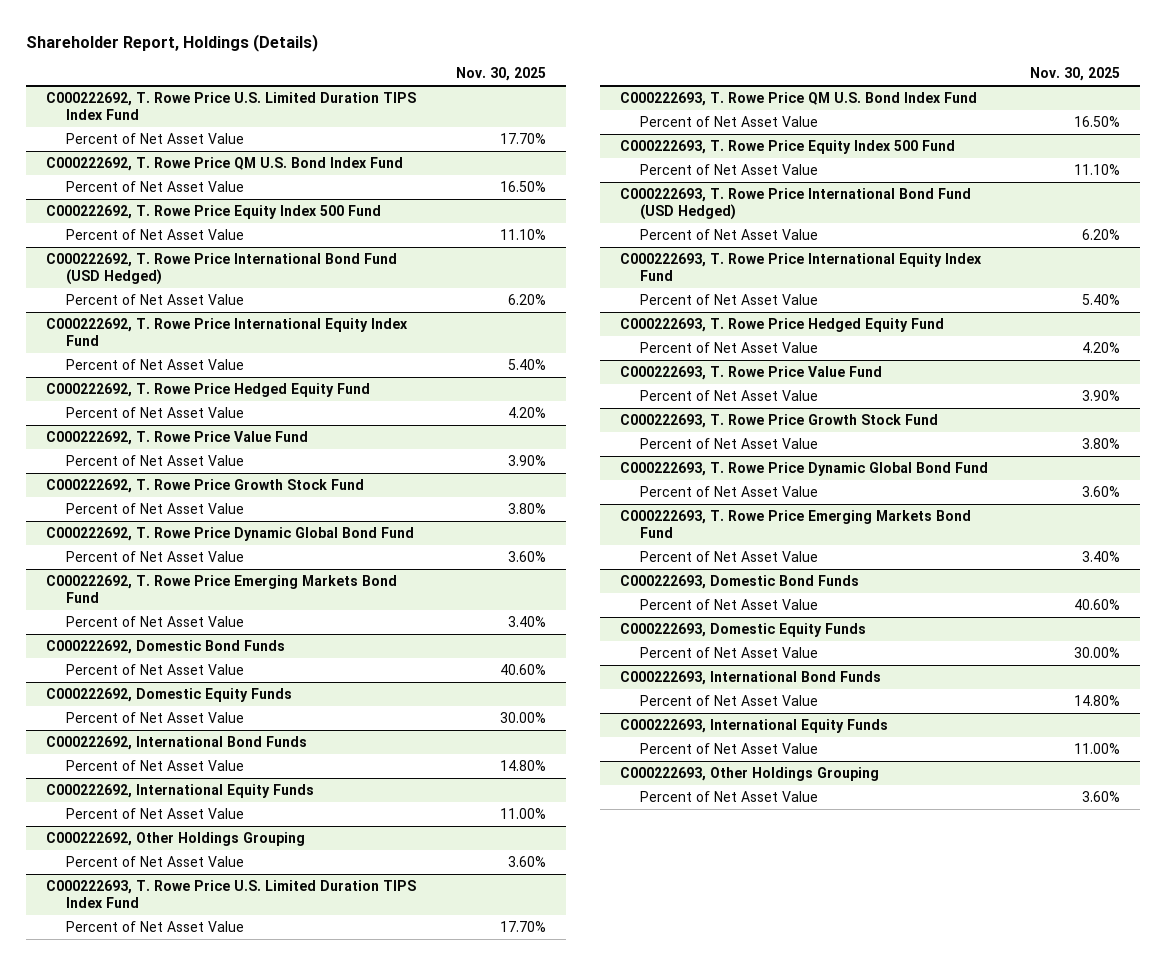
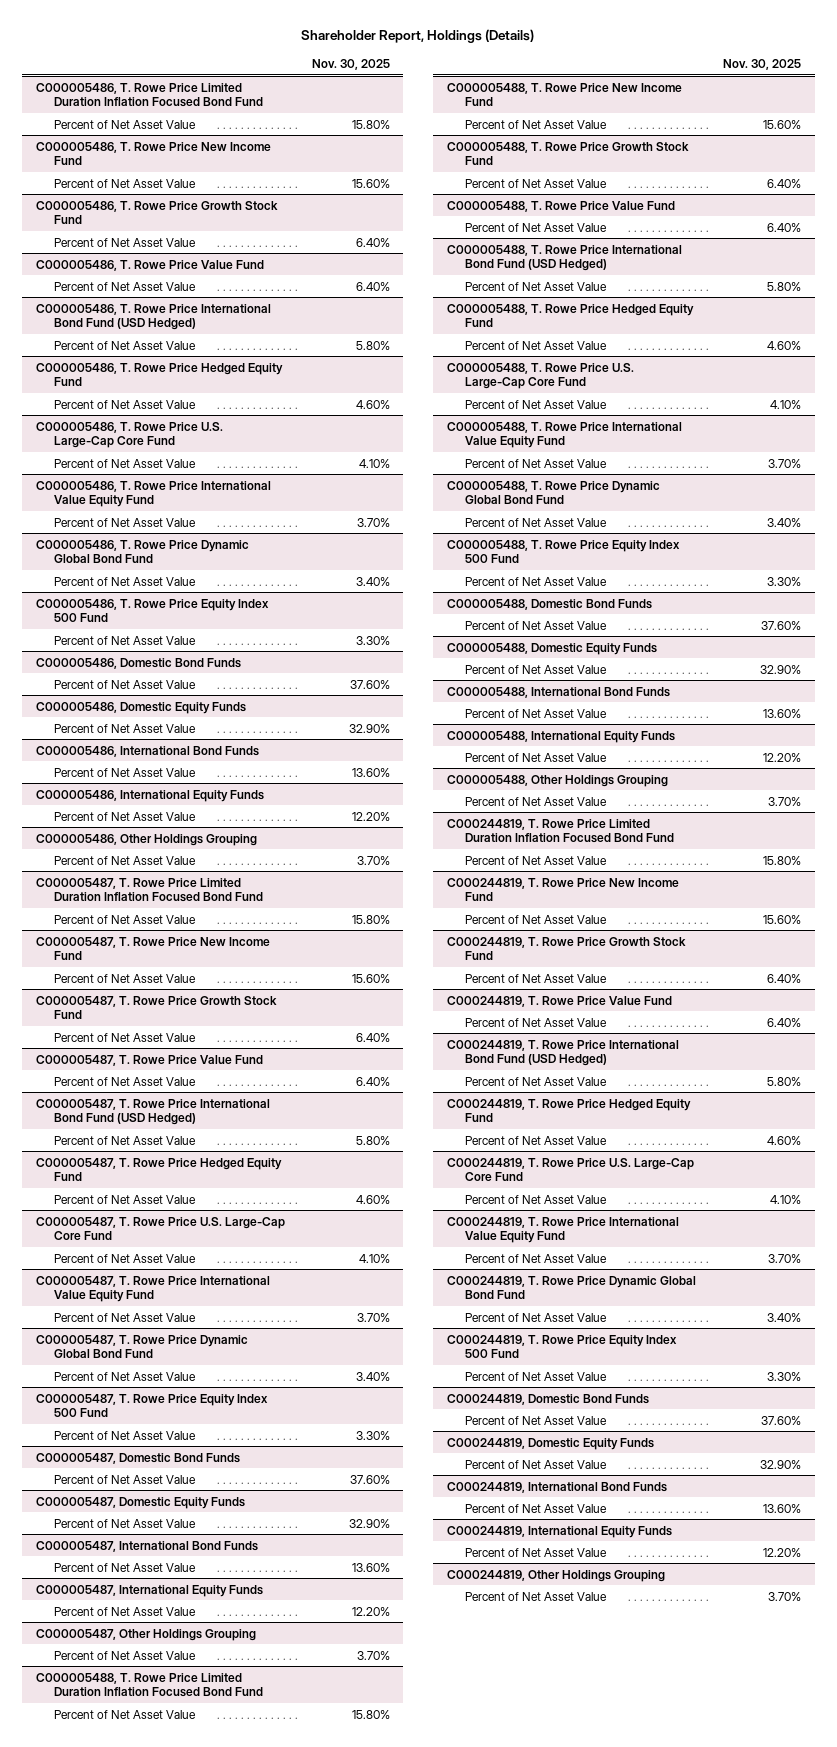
- C000222692, T. Rowe Price U.S. Limited Duration TIPS Index Fund
- Percent of Net Asset Value | 17.70%
- C000222692, T. Rowe Price QM U.S. Bond Index Fund
- Percent of Net Asset Value | 16.50%
- C000222692, T. Rowe Price Equity Index 500 Fund
- Percent of Net Asset Value | 11.10%
- C000222692, T. Rowe Price International Bond Fund (USD Hedged)
- Percent of Net Asset Value | 6.20%
- C000222692, T. Rowe Price International Equity Index Fund
- Percent of Net Asset Value | 5.40%
- C000222692, T. Rowe Price Hedged Equity Fund
- Percent of Net Asset Value | 4.20%
- C000222692, T. Rowe Price Value Fund
- Percent of Net Asset Value | 3.90%
- C000222692, T. Rowe Price Growth Stock Fund
- Percent of Net Asset Value | 3.80%
- C000222692, T. Rowe Price Dynamic Global Bond Fund
- Percent of Net Asset Value | 3.60%
- C000222692, T. Rowe Price Emerging Markets Bond Fund
+ C000005486, T. Rowe Price Limited Duration Inflation Focused Bond Fund
+ Percent of Net Asset Value | 15.80%
+ C000005486, T. Rowe Price New Income Fund
+ Percent of Net Asset Value | 15.60%
+ C000005486, T. Rowe Price Growth Stock Fund
+ Percent of Net Asset Value | 6.40%
+ C000005486, T. Rowe Price Value Fund
+ Percent of Net Asset Value | 6.40%
+ C000005486, T. Rowe Price International Bond Fund (USD Hedged)
+ Percent of Net Asset Value | 5.80%
+ C000005486, T. Rowe Price Hedged Equity Fund
+ Percent of Net Asset Value | 4.60%
+ C000005486, T. Rowe Price U.S. Large-Cap Core Fund
+ Percent of Net Asset Value | 4.10%
+ C000005486, T. Rowe Price International Value Equity Fund
+ Percent of Net Asset Value | 3.70%
+ C000005486, T. Rowe Price Dynamic Global Bond Fund
- C000222692, Domestic Bond Funds
- Percent of Net Asset Value | 40.60%
- C000222692, Domestic Equity Funds
- Percent of Net Asset Value | 30.00%
- C000222692, International Bond Funds
- Percent of Net Asset Value | 14.80%
- C000222692, International Equity Funds
- Percent of Net Asset Value | 11.00%
- C000222692, Other Holdings Grouping
- Percent of Net Asset Value | 3.60%
- C000222693, T. Rowe Price U.S. Limited Duration TIPS Index Fund
- Percent of Net Asset Value | 17.70%
- C000222693, T. Rowe Price QM U.S. Bond Index Fund
- Percent of Net Asset Value | 16.50%
- C000222693, T. Rowe Price Equity Index 500 Fund
- Percent of Net Asset Value | 11.10%
- C000222693, T. Rowe Price International Bond Fund (USD Hedged)
- Percent of Net Asset Value | 6.20%
- C000222693, T. Rowe Price International Equity Index Fund
- Percent of Net Asset Value | 5.40%
- C000222693, T. Rowe Price Hedged Equity Fund
- Percent of Net Asset Value | 4.20%
- C000222693, T. Rowe Price Value Fund
- Percent of Net Asset Value | 3.90%
- C000222693, T. Rowe Price Growth Stock Fund
- Percent of Net Asset Value | 3.80%
- C000222693, T. Rowe Price Dynamic Global Bond Fund
- Percent of Net Asset Value | 3.60%
- C000222693, T. Rowe Price Emerging Markets Bond Fund
+ C000005486, T. Rowe Price Equity Index 500 Fund
+ Percent of Net Asset Value | 3.30%
+ C000005486, Domestic Bond Funds
+ Percent of Net Asset Value | 37.60%
+ C000005486, Domestic Equity Funds
+ Percent of Net Asset Value | 32.90%
+ C000005486, International Bond Funds
+ Percent of Net Asset Value | 13.60%
+ C000005486, International Equity Funds
+ Percent of Net Asset Value | 12.20%
+ C000005486, Other Holdings Grouping
+ Percent of Net Asset Value | 3.70%
+ C000005487, T. Rowe Price Limited Duration Inflation Focused Bond Fund
+ Percent of Net Asset Value | 15.80%
+ C000005487, T. Rowe Price New Income Fund
+ Percent of Net Asset Value | 15.60%
+ C000005487, T. Rowe Price Growth Stock Fund
+ Percent of Net Asset Value | 6.40%
+ C000005487, T. Rowe Price Value Fund
+ Percent of Net Asset Value | 6.40%
+ C000005487, T. Rowe Price International Bond Fund (USD Hedged)
+ Percent of Net Asset Value | 5.80%
+ C000005487, T. Rowe Price Hedged Equity Fund
+ Percent of Net Asset Value | 4.60%
+ C000005487, T. Rowe Price U.S. Large-Cap Core Fund
+ Percent of Net Asset Value | 4.10%
+ C000005487, T. Rowe Price International Value Equity Fund
+ Percent of Net Asset Value | 3.70%
+ C000005487, T. Rowe Price Dynamic Global Bond Fund
- C000222693, Domestic Bond Funds
- Percent of Net Asset Value | 40.60%
- C000222693, Domestic Equity Funds
- Percent of Net Asset Value | 30.00%
- C000222693, International Bond Funds
- Percent of Net Asset Value | 14.80%
- C000222693, International Equity Funds
- Percent of Net Asset Value | 11.00%
- C000222693, Other Holdings Grouping
- Percent of Net Asset Value | 3.60%
+ C000005487, T. Rowe Price Equity Index 500 Fund
+ Percent of Net Asset Value | 3.30%
+ C000005487, Domestic Bond Funds
+ Percent of Net Asset Value | 37.60%
+ C000005487, Domestic Equity Funds
+ Percent of Net Asset Value | 32.90%
+ C000005487, International Bond Funds
+ Percent of Net Asset Value | 13.60%
+ C000005487, International Equity Funds
+ Percent of Net Asset Value | 12.20%
+ C000005487, Other Holdings Grouping
+ Percent of Net Asset Value | 3.70%
+ C000005488, T. Rowe Price Limited Duration Inflation Focused Bond Fund
+ Percent of Net Asset Value | 15.80%
+ C000005488, T. Rowe Price New Income Fund
+ Percent of Net Asset Value | 15.60%
+ C000005488, T. Rowe Price Growth Stock Fund
+ Percent of Net Asset Value | 6.40%
+ C000005488, T. Rowe Price Value Fund
+ Percent of Net Asset Value | 6.40%
+ C000005488, T. Rowe Price International Bond Fund (USD Hedged)
+ Percent of Net Asset Value | 5.80%
+ C000005488, T. Rowe Price Hedged Equity Fund
+ Percent of Net Asset Value | 4.60%
+ C000005488, T. Rowe Price U.S. Large-Cap Core Fund
+ Percent of Net Asset Value | 4.10%
+ C000005488, T. Rowe Price International Value Equity Fund
+ Percent of Net Asset Value | 3.70%
+ C000005488, T. Rowe Price Dynamic Global Bond Fund
+ Percent of Net Asset Value | 3.40%
+ C000005488, T. Rowe Price Equity Index 500 Fund
+ Percent of Net Asset Value | 3.30%
+ C000005488, Domestic Bond Funds
+ Percent of Net Asset Value | 37.60%
+ C000005488, Domestic Equity Funds
+ Percent of Net Asset Value | 32.90%
+ C000005488, International Bond Funds
+ Percent of Net Asset Value | 13.60%
+ C000005488, International Equity Funds
+ Percent of Net Asset Value | 12.20%
+ C000005488, Other Holdings Grouping
+ Percent of Net Asset Value | 3.70%
+ C000244819, T. Rowe Price Limited Duration Inflation Focused Bond Fund
+ Percent of Net Asset Value | 15.80%
+ C000244819, T. Rowe Price New Income Fund
+ Percent of Net Asset Value | 15.60%
+ C000244819, T. Rowe Price Growth Stock Fund
+ Percent of Net Asset Value | 6.40%
+ C000244819, T. Rowe Price Value Fund
+ Percent of Net Asset Value | 6.40%
+ C000244819, T. Rowe Price International Bond Fund (USD Hedged)
+ Percent of Net Asset Value | 5.80%
+ C000244819, T. Rowe Price Hedged Equity Fund
+ Percent of Net Asset Value | 4.60%
+ C000244819, T. Rowe Price U.S. Large-Cap Core Fund
+ Percent of Net Asset Value | 4.10%
+ C000244819, T. Rowe Price International Value Equity Fund
+ Percent of Net Asset Value | 3.70%
+ C000244819, T. Rowe Price Dynamic Global Bond Fund
+ Percent of Net Asset Value | 3.40%
+ C000244819, T. Rowe Price Equity Index 500 Fund
+ Percent of Net Asset Value | 3.30%
+ C000244819, Domestic Bond Funds
+ Percent of Net Asset Value | 37.60%
+ C000244819, Domestic Equity Funds
+ Percent of Net Asset Value | 32.90%
+ C000244819, International Bond Funds
+ Percent of Net Asset Value | 13.60%
+ C000244819, International Equity Funds
+ Percent of Net Asset Value | 12.20%
+ C000244819, Other Holdings Grouping
+ Percent of Net Asset Value | 3.70%

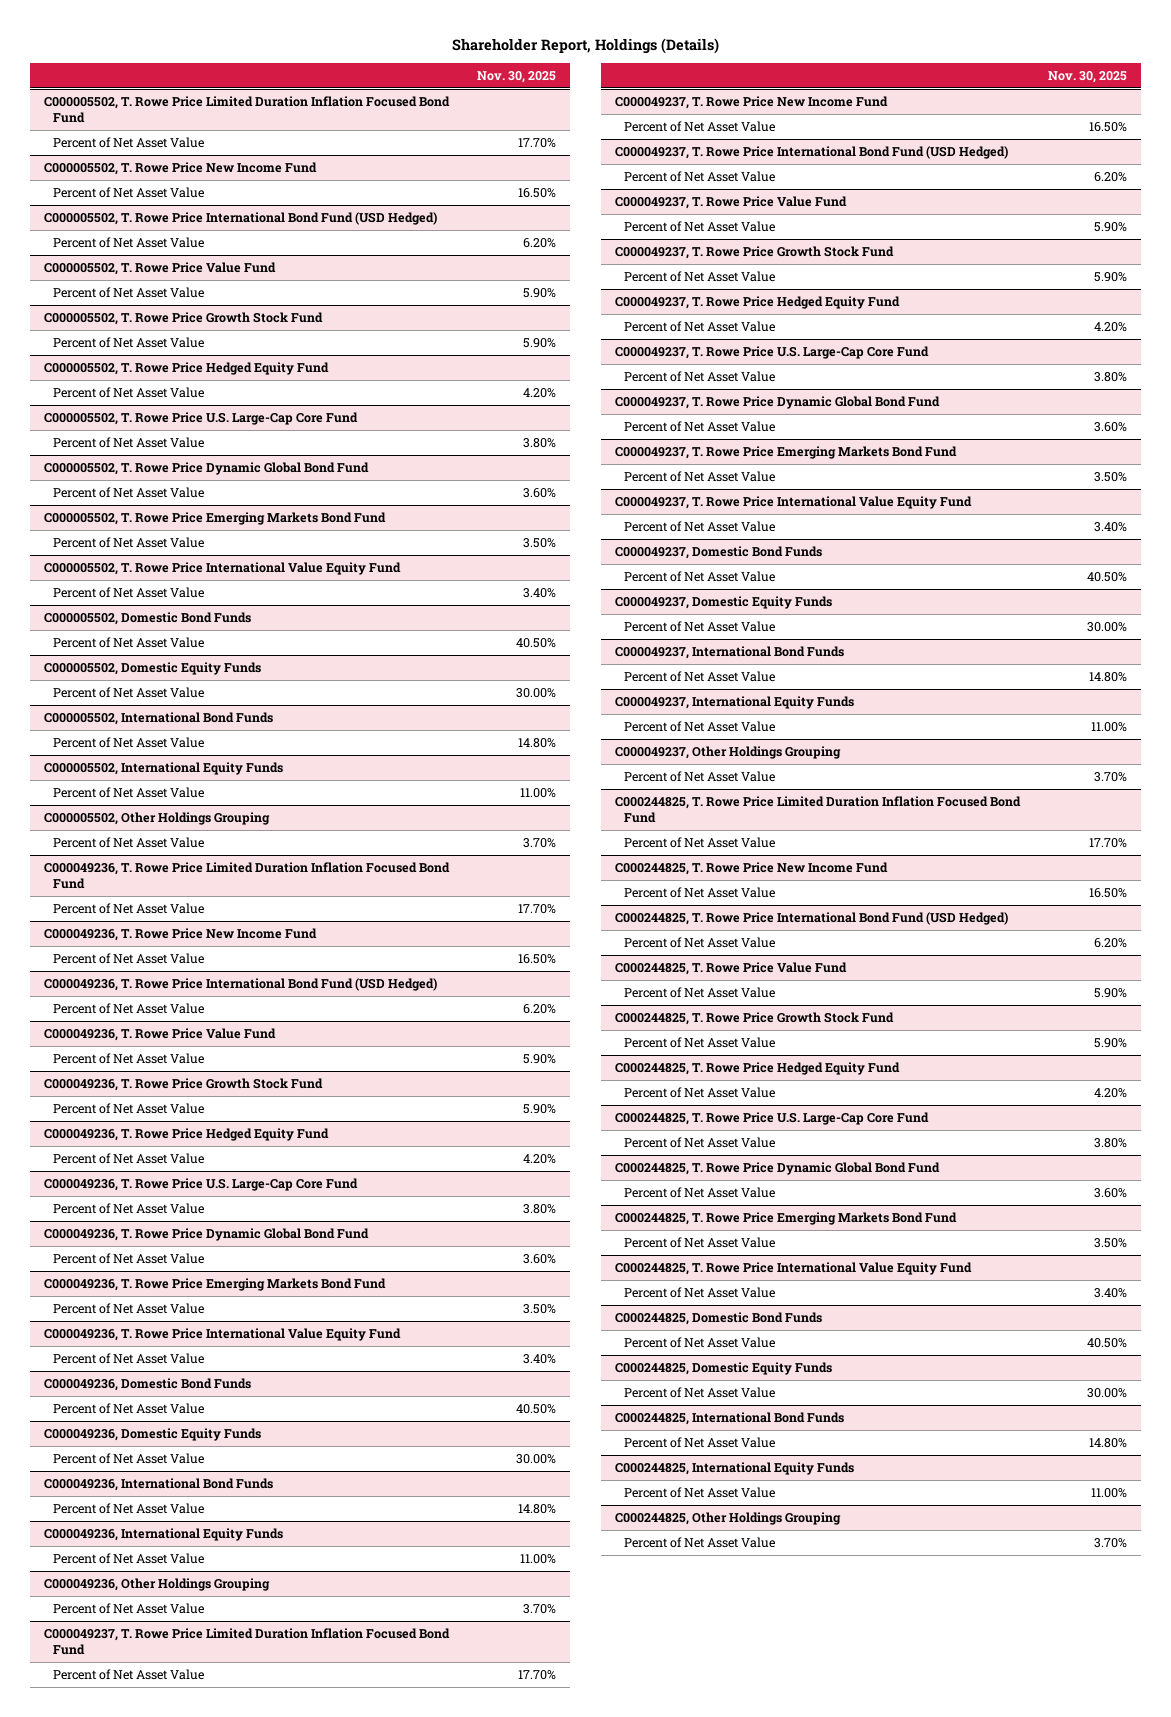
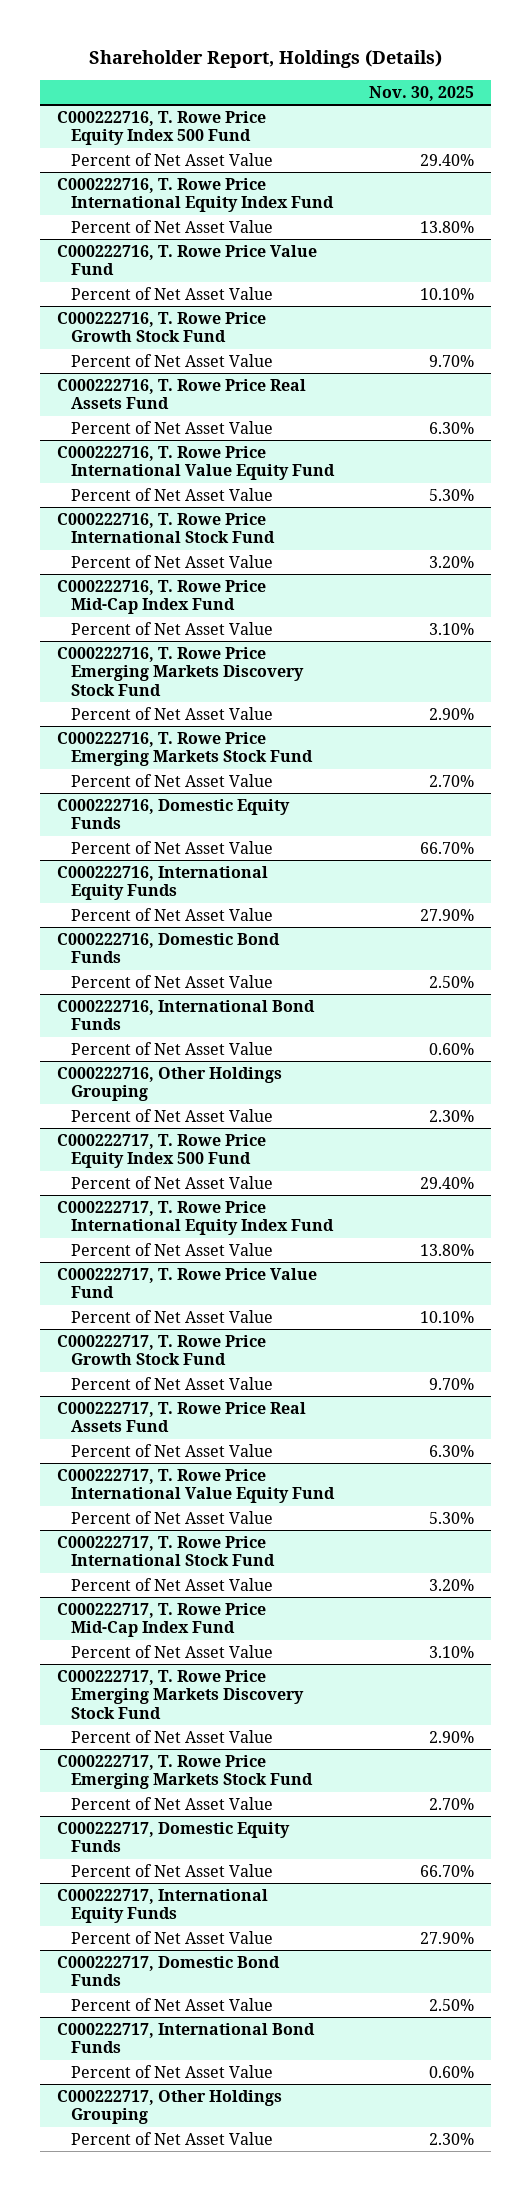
- C000005502, T. Rowe Price Limited Duration Inflation Focused Bond Fund
- Percent of Net Asset Value | 17.70%
- C000005502, T. Rowe Price New Income Fund
- Percent of Net Asset Value | 16.50%
- C000005502, T. Rowe Price International Bond Fund (USD Hedged)
- Percent of Net Asset Value | 6.20%
- C000005502, T. Rowe Price Value Fund
- Percent of Net Asset Value | 5.90%
- C000005502, T. Rowe Price Growth Stock Fund
- Percent of Net Asset Value | 5.90%
- C000005502, T. Rowe Price Hedged Equity Fund
- Percent of Net Asset Value | 4.20%
- C000005502, T. Rowe Price U.S. Large-Cap Core Fund
- Percent of Net Asset Value | 3.80%
- C000005502, T. Rowe Price Dynamic Global Bond Fund
- Percent of Net Asset Value | 3.60%
- C000005502, T. Rowe Price Emerging Markets Bond Fund
- Percent of Net Asset Value | 3.50%
- C000005502, T. Rowe Price International Value Equity Fund
- Percent of Net Asset Value | 3.40%
- C000005502, Domestic Bond Funds
- Percent of Net Asset Value | 40.50%
- C000005502, Domestic Equity Funds
- Percent of Net Asset Value | 30.00%
- C000005502, International Bond Funds
- Percent of Net Asset Value | 14.80%
- C000005502, International Equity Funds
- Percent of Net Asset Value | 11.00%
- C000005502, Other Holdings Grouping
- Percent of Net Asset Value | 3.70%
- C000049236, T. Rowe Price Limited Duration Inflation Focused Bond Fund
- Percent of Net Asset Value | 17.70%
- C000049236, T. Rowe Price New Income Fund
- Percent of Net Asset Value | 16.50%
- C000049236, T. Rowe Price International Bond Fund (USD Hedged)
- Percent of Net Asset Value | 6.20%
- C000049236, T. Rowe Price Value Fund
- Percent of Net Asset Value | 5.90%
- C000049236, T. Rowe Price Growth Stock Fund
- Percent of Net Asset Value | 5.90%
- C000049236, T. Rowe Price Hedged Equity Fund
- Percent of Net Asset Value | 4.20%
- C000049236, T. Rowe Price U.S. Large-Cap Core Fund
- Percent of Net Asset Value | 3.80%
- C000049236, T. Rowe Price Dynamic Global Bond Fund
- Percent of Net Asset Value | 3.60%
- C000049236, T. Rowe Price Emerging Markets Bond Fund
- Percent of Net Asset Value | 3.50%
- C000049236, T. Rowe Price International Value Equity Fund
- Percent of Net Asset Value | 3.40%
- C000049236, Domestic Bond Funds
- Percent of Net Asset Value | 40.50%
- C000049236, Domestic Equity Funds
- Percent of Net Asset Value | 30.00%
- C000049236, International Bond Funds
- Percent of Net Asset Value | 14.80%
- C000049236, International Equity Funds
- Percent of Net Asset Value | 11.00%
- C000049236, Other Holdings Grouping
- Percent of Net Asset Value | 3.70%
- C000049237, T. Rowe Price Limited Duration Inflation Focused Bond Fund
- Percent of Net Asset Value | 17.70%
- C000049237, T. Rowe Price New Income Fund
- Percent of Net Asset Value | 16.50%
- C000049237, T. Rowe Price International Bond Fund (USD Hedged)
- Percent of Net Asset Value | 6.20%
- C000049237, T. Rowe Price Value Fund
- Percent of Net Asset Value | 5.90%
- C000049237, T. Rowe Price Growth Stock Fund
- Percent of Net Asset Value | 5.90%
- C000049237, T. Rowe Price Hedged Equity Fund
- Percent of Net Asset Value | 4.20%
- C000049237, T. Rowe Price U.S. Large-Cap Core Fund
- Percent of Net Asset Value | 3.80%
- C000049237, T. Rowe Price Dynamic Global Bond Fund
- Percent of Net Asset Value | 3.60%
- C000049237, T. Rowe Price Emerging Markets Bond Fund
- Percent of Net Asset Value | 3.50%
- C000049237, T. Rowe Price International Value Equity Fund
- Percent of Net Asset Value | 3.40%
- C000049237, Domestic Bond Funds
- Percent of Net Asset Value | 40.50%
- C000049237, Domestic Equity Funds
- Percent of Net Asset Value | 30.00%
- C000049237, International Bond Funds
- Percent of Net Asset Value | 14.80%
- C000049237, International Equity Funds
- Percent of Net Asset Value | 11.00%
- C000049237, Other Holdings Grouping
- Percent of Net Asset Value | 3.70%
- C000244825, T. Rowe Price Limited Duration Inflation Focused Bond Fund
- Percent of Net Asset Value | 17.70%
- C000244825, T. Rowe Price New Income Fund
- Percent of Net Asset Value | 16.50%
- C000244825, T. Rowe Price International Bond Fund (USD Hedged)
- Percent of Net Asset Value | 6.20%
- C000244825, T. Rowe Price Value Fund
- Percent of Net Asset Value | 5.90%
- C000244825, T. Rowe Price Growth Stock Fund
- Percent of Net Asset Value | 5.90%
- C000244825, T. Rowe Price Hedged Equity Fund
- Percent of Net Asset Value | 4.20%
- C000244825, T. Rowe Price U.S. Large-Cap Core Fund
- Percent of Net Asset Value | 3.80%
- C000244825, T. Rowe Price Dynamic Global Bond Fund
- Percent of Net Asset Value | 3.60%
- C000244825, T. Rowe Price Emerging Markets Bond Fund
- Percent of Net Asset Value | 3.50%
- C000244825, T. Rowe Price International Value Equity Fund
- Percent of Net Asset Value | 3.40%
- C000244825, Domestic Bond Funds
- Percent of Net Asset Value | 40.50%
- C000244825, Domestic Equity Funds
- Percent of Net Asset Value | 30.00%
- C000244825, International Bond Funds
- Percent of Net Asset Value | 14.80%
- C000244825, International Equity Funds
- Percent of Net Asset Value | 11.00%
- C000244825, Other Holdings Grouping
- Percent of Net Asset Value | 3.70%
+ C000222716, T. Rowe Price Equity Index 500 Fund
+ Percent of Net Asset Value | 29.40%
+ C000222716, T. Rowe Price International Equity Index Fund
+ Percent of Net Asset Value | 13.80%
+ C000222716, T. Rowe Price Value Fund
+ Percent of Net Asset Value | 10.10%
+ C000222716, T. Rowe Price Growth Stock Fund
+ Percent of Net Asset Value | 9.70%
+ C000222716, T. Rowe Price Real Assets Fund
+ Percent of Net Asset Value | 6.30%
+ C000222716, T. Rowe Price International Value Equity Fund
+ Percent of Net Asset Value | 5.30%
+ C000222716, T. Rowe Price International Stock Fund
+ Percent of Net Asset Value | 3.20%
+ C000222716, T. Rowe Price Mid-Cap Index Fund
+ Percent of Net Asset Value | 3.10%
+ C000222716, T. Rowe Price Emerging Markets Discovery Stock Fund
+ Percent of Net Asset Value | 2.90%
+ C000222716, T. Rowe Price Emerging Markets Stock Fund
+ Percent of Net Asset Value | 2.70%
+ C000222716, Domestic Equity Funds
+ Percent of Net Asset Value | 66.70%
+ C000222716, International Equity Funds
+ Percent of Net Asset Value | 27.90%
+ C000222716, Domestic Bond Funds
+ Percent of Net Asset Value | 2.50%
+ C000222716, International Bond Funds
+ Percent of Net Asset Value | 0.60%
+ C000222716, Other Holdings Grouping
+ Percent of Net Asset Value | 2.30%
+ C000222717, T. Rowe Price Equity Index 500 Fund
+ Percent of Net Asset Value | 29.40%
+ C000222717, T. Rowe Price International Equity Index Fund
+ Percent of Net Asset Value | 13.80%
+ C000222717, T. Rowe Price Value Fund
+ Percent of Net Asset Value | 10.10%
+ C000222717, T. Rowe Price Growth Stock Fund
+ Percent of Net Asset Value | 9.70%
+ C000222717, T. Rowe Price Real Assets Fund
+ Percent of Net Asset Value | 6.30%
+ C000222717, T. Rowe Price International Value Equity Fund
+ Percent of Net Asset Value | 5.30%
+ C000222717, T. Rowe Price International Stock Fund
+ Percent of Net Asset Value | 3.20%
+ C000222717, T. Rowe Price Mid-Cap Index Fund
+ Percent of Net Asset Value | 3.10%
+ C000222717, T. Rowe Price Emerging Markets Discovery Stock Fund
+ Percent of Net Asset Value | 2.90%
+ C000222717, T. Rowe Price Emerging Markets Stock Fund
+ Percent of Net Asset Value | 2.70%
+ C000222717, Domestic Equity Funds
+ Percent of Net Asset Value | 66.70%
+ C000222717, International Equity Funds
+ Percent of Net Asset Value | 27.90%
+ C000222717, Domestic Bond Funds
+ Percent of Net Asset Value | 2.50%
+ C000222717, International Bond Funds
+ Percent of Net Asset Value | 0.60%
+ C000222717, Other Holdings Grouping
+ Percent of Net Asset Value | 2.30%

